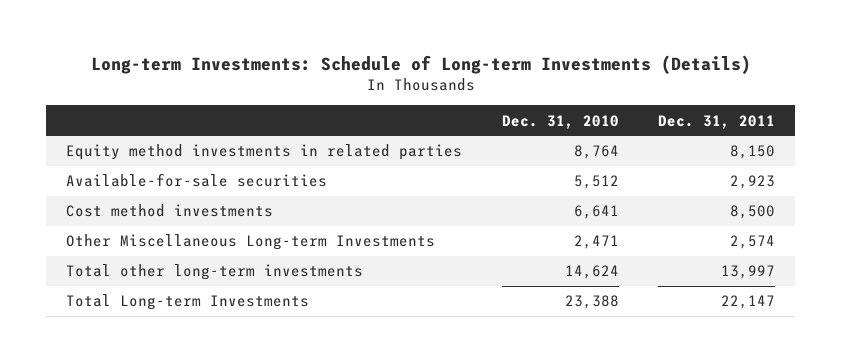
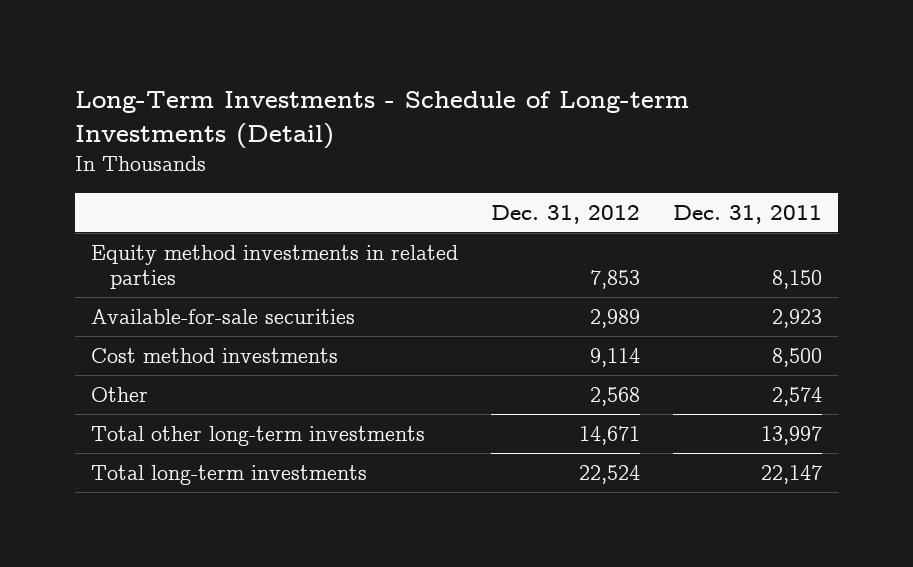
- Long-term Investments: Schedule of Long-term Investments (Details)
+ Long-Term Investments - Schedule of Long-term Investments (Detail)
- | Dec. 31, 2010 | Dec. 31, 2011
+ | Dec. 31, 2012 | Dec. 31, 2011
- Other Miscellaneous Long-term Investments | 2,471 | 2,574
+ Other | 2,568 | 2,574
- Total Long-term Investments | 23,388 | 22,147
+ Total long-term investments | 22,524 | 22,147

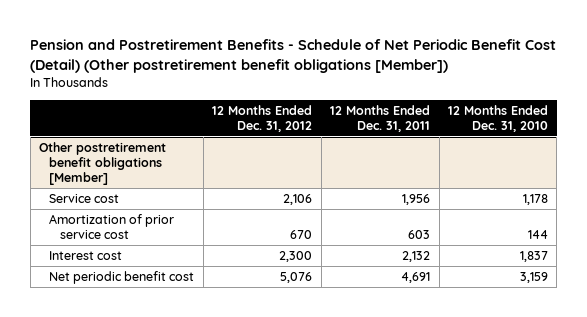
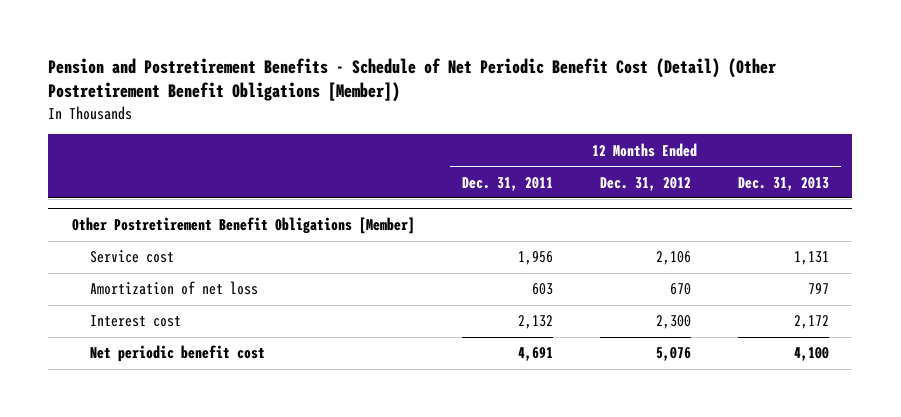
- Pension and Postretirement Benefits - Schedule of Net Periodic Benefit Cost (Detail) (Other postretirement benefit obligations [Member])
+ Pension and Postretirement Benefits - Schedule of Net Periodic Benefit Cost (Detail) (Other Postretirement Benefit Obligations [Member])
- | 12 Months Ended Dec. 31, 2012 | 12 Months Ended Dec. 31, 2011 | 12 Months Ended Dec. 31, 2010
+ | 12 Months Ended Dec. 31, 2011 | 12 Months Ended Dec. 31, 2012 | 12 Months Ended Dec. 31, 2013
- Other postretirement benefit obligations [Member]
+ Other Postretirement Benefit Obligations [Member]
- Amortization of prior service cost | 670 | 603 | 144
+ Amortization of net loss | 603 | 670 | 797

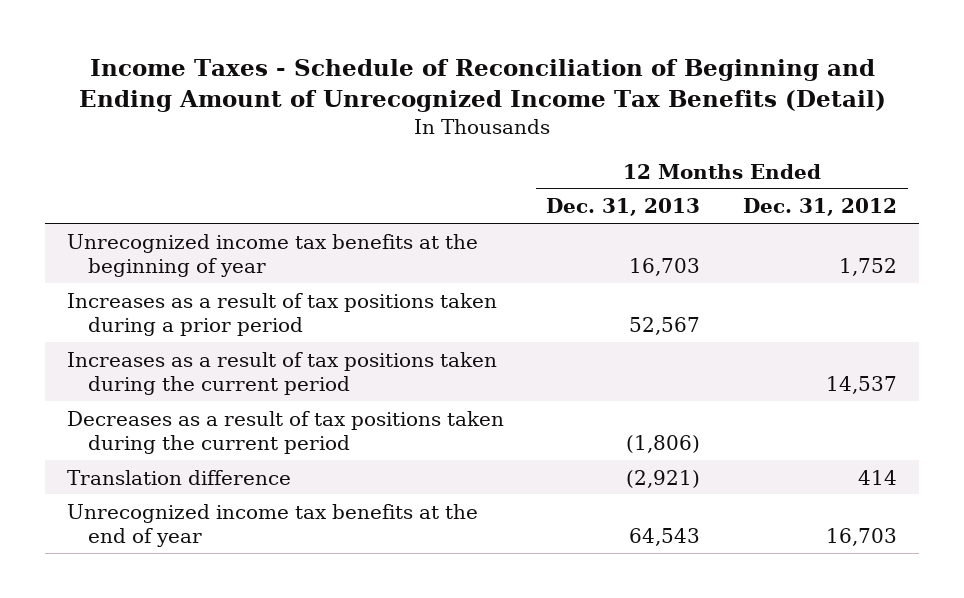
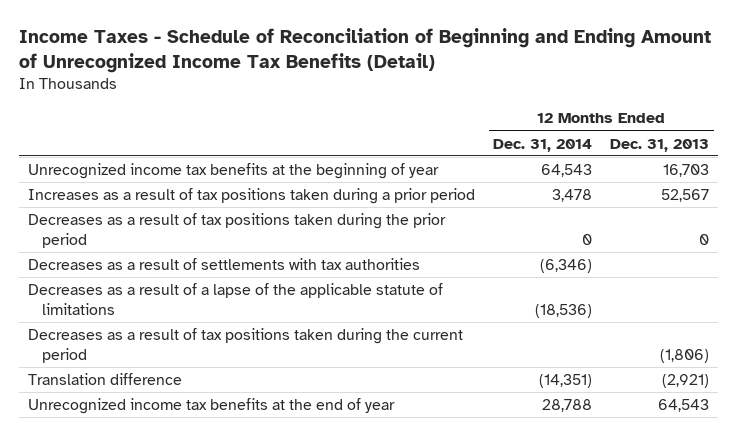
- | 12 Months Ended Dec. 31, 2013 | 12 Months Ended Dec. 31, 2012
+ | 12 Months Ended Dec. 31, 2014 | 12 Months Ended Dec. 31, 2013
- Increases as a result of tax positions taken during the current period | | 14,537
+ Decreases as a result of tax positions taken during the prior period | 0 | 0
+ Decreases as a result of settlements with tax authorities | (6,346) |
+ Decreases as a result of a lapse of the applicable statute of limitations | (18,536) |

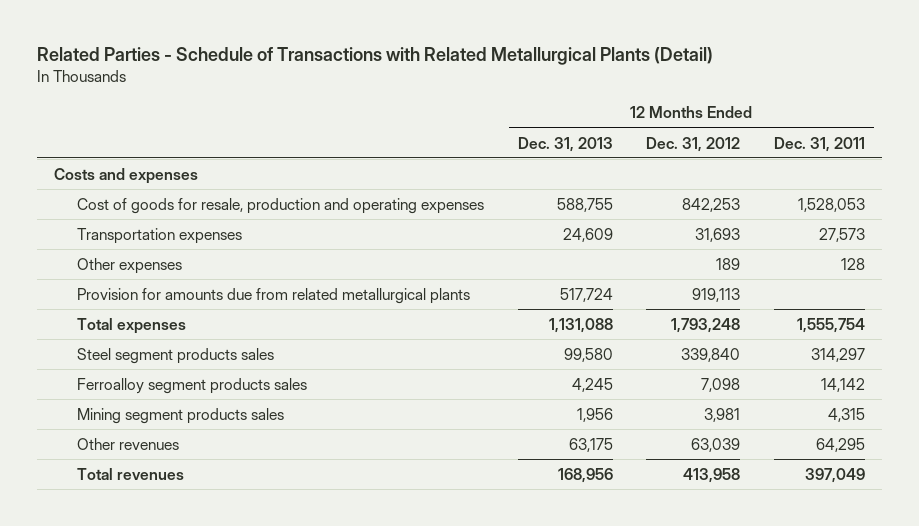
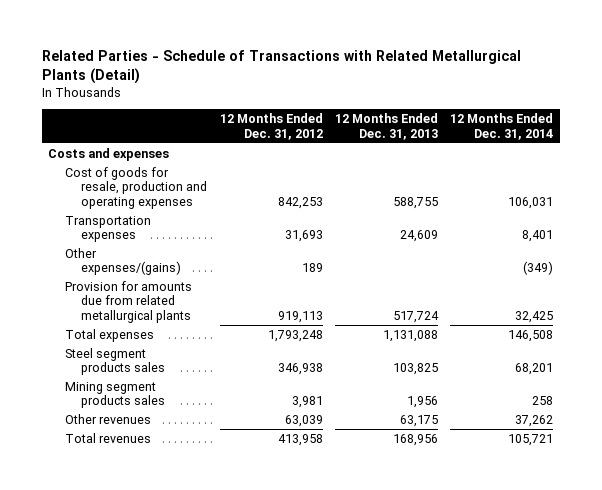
- | 12 Months Ended Dec. 31, 2013 | 12 Months Ended Dec. 31, 2012 | 12 Months Ended Dec. 31, 2011
+ | 12 Months Ended Dec. 31, 2012 | 12 Months Ended Dec. 31, 2013 | 12 Months Ended Dec. 31, 2014
- Other expenses | | 189 | 128
+ Other expenses/(gains) | 189 | | (349)
- Steel segment products sales | 99,580 | 339,840 | 314,297
- Ferroalloy segment products sales | 4,245 | 7,098 | 14,142
+ Steel segment products sales | 346,938 | 103,825 | 68,201

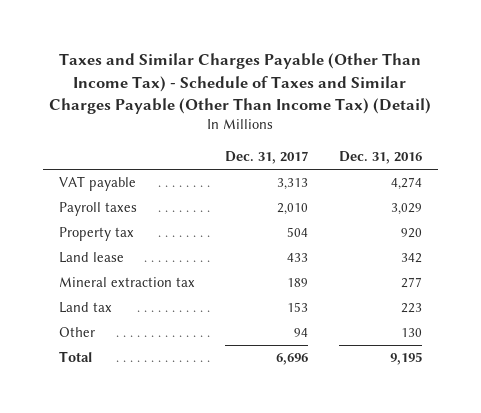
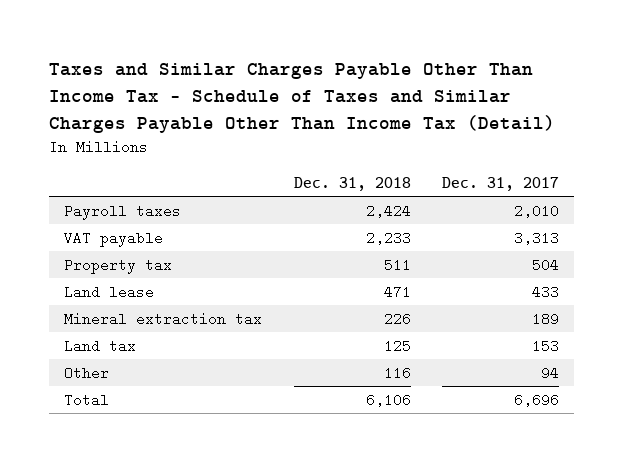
- Taxes and Similar Charges Payable (Other Than Income Tax) - Schedule of Taxes and Similar Charges Payable (Other Than Income Tax) (Detail)
+ Taxes and Similar Charges Payable Other Than Income Tax - Schedule of Taxes and Similar Charges Payable Other Than Income Tax (Detail)
- | Dec. 31, 2017 | Dec. 31, 2016
+ | Dec. 31, 2018 | Dec. 31, 2017
moved down: VAT payable | 2,233 | 3,313

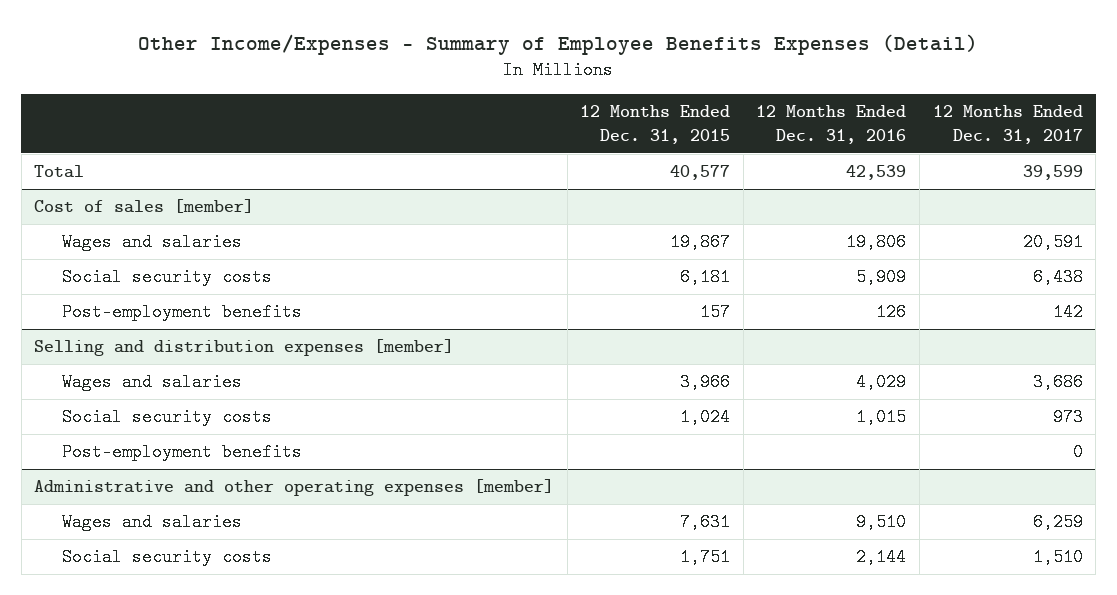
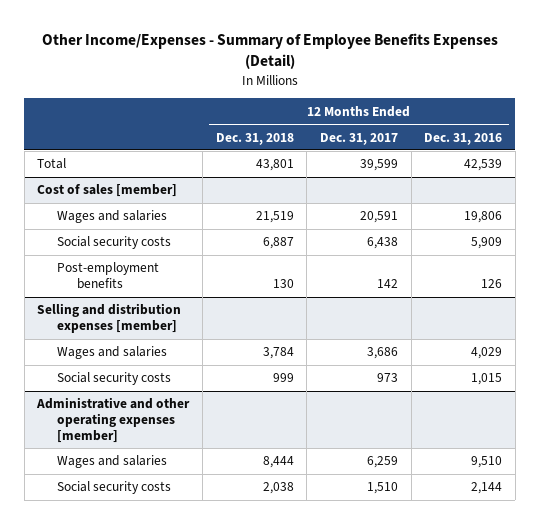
- | 12 Months Ended Dec. 31, 2015 | 12 Months Ended Dec. 31, 2016 | 12 Months Ended Dec. 31, 2017
+ | 12 Months Ended Dec. 31, 2018 | 12 Months Ended Dec. 31, 2017 | 12 Months Ended Dec. 31, 2016
@ Selling and distribution expenses [member]
- Post-employment benefits | | | 0

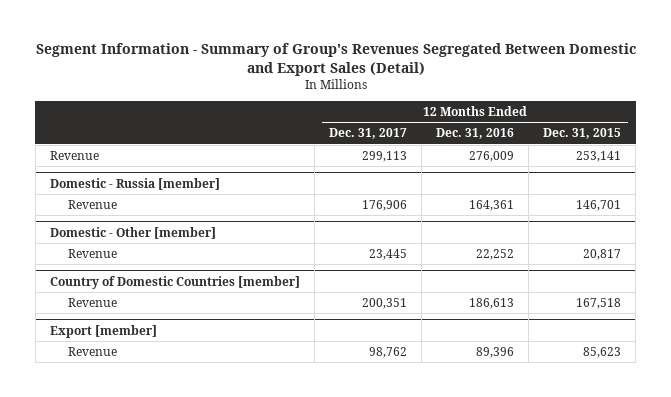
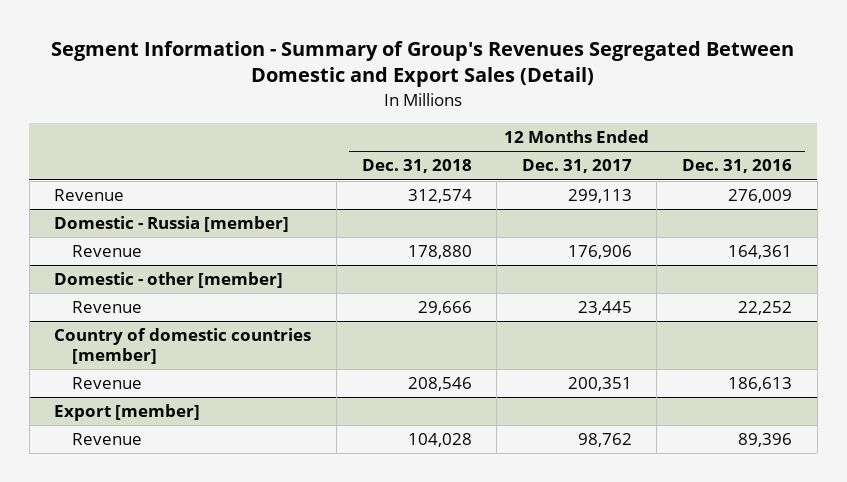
- | 12 Months Ended Dec. 31, 2017 | 12 Months Ended Dec. 31, 2016 | 12 Months Ended Dec. 31, 2015
+ | 12 Months Ended Dec. 31, 2018 | 12 Months Ended Dec. 31, 2017 | 12 Months Ended Dec. 31, 2016
- Domestic - Other [member]
+ Domestic - other [member]
- Country of Domestic Countries [member]
+ Country of domestic countries [member]

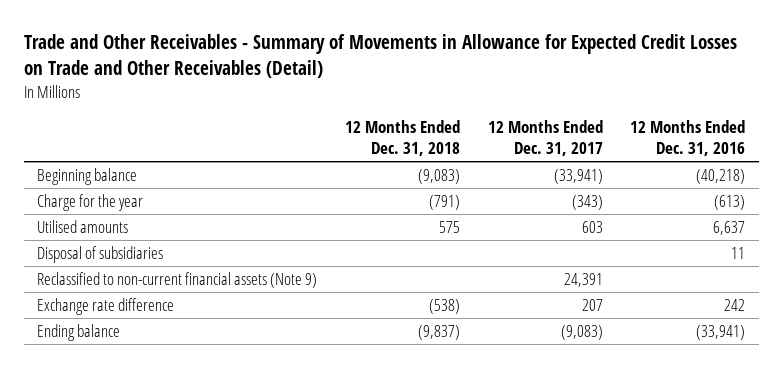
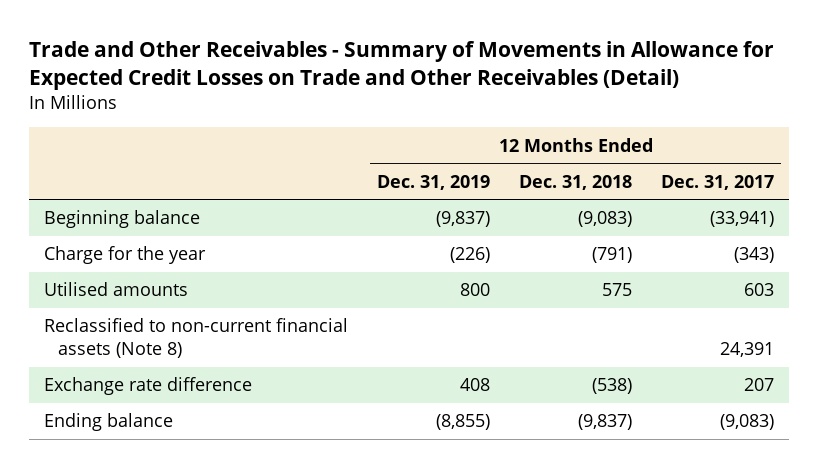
- | 12 Months Ended Dec. 31, 2018 | 12 Months Ended Dec. 31, 2017 | 12 Months Ended Dec. 31, 2016
+ | 12 Months Ended Dec. 31, 2019 | 12 Months Ended Dec. 31, 2018 | 12 Months Ended Dec. 31, 2017
- Disposal of subsidiaries | | | 11
- Reclassified to non-current financial assets (Note 9) | | 24,391 |
+ Reclassified to non-current financial assets (Note 8) | | | 24,391

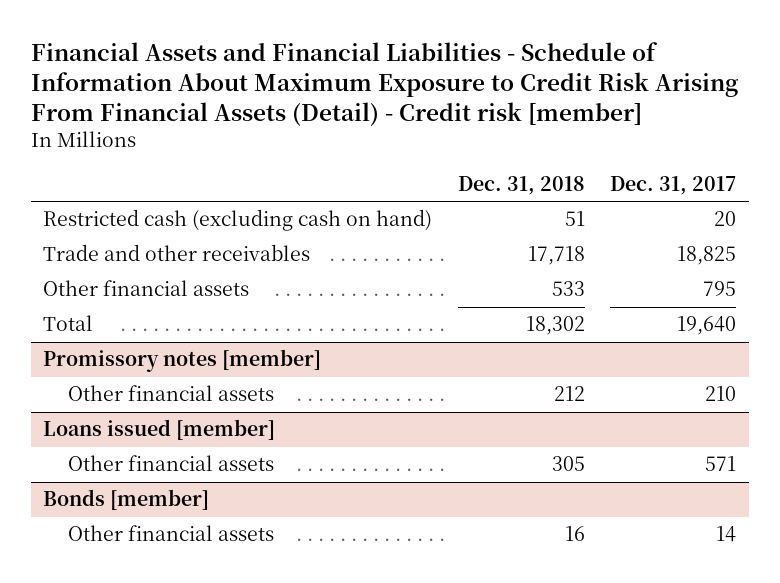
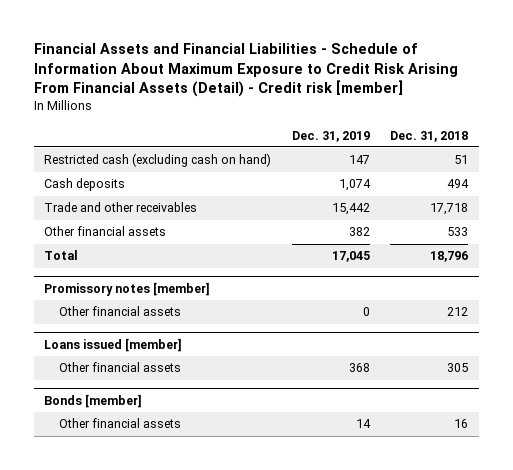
- | Dec. 31, 2018 | Dec. 31, 2017
+ | Dec. 31, 2019 | Dec. 31, 2018
+ Cash deposits | 1,074 | 494
- Total | 18,302 | 19,640
+ Total | 17,045 | 18,796

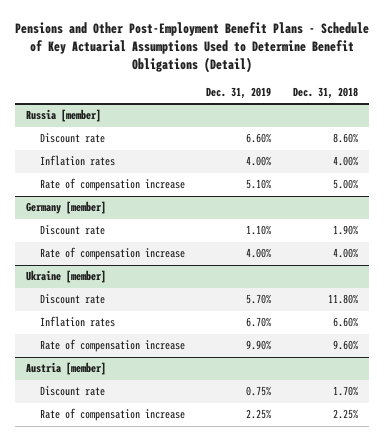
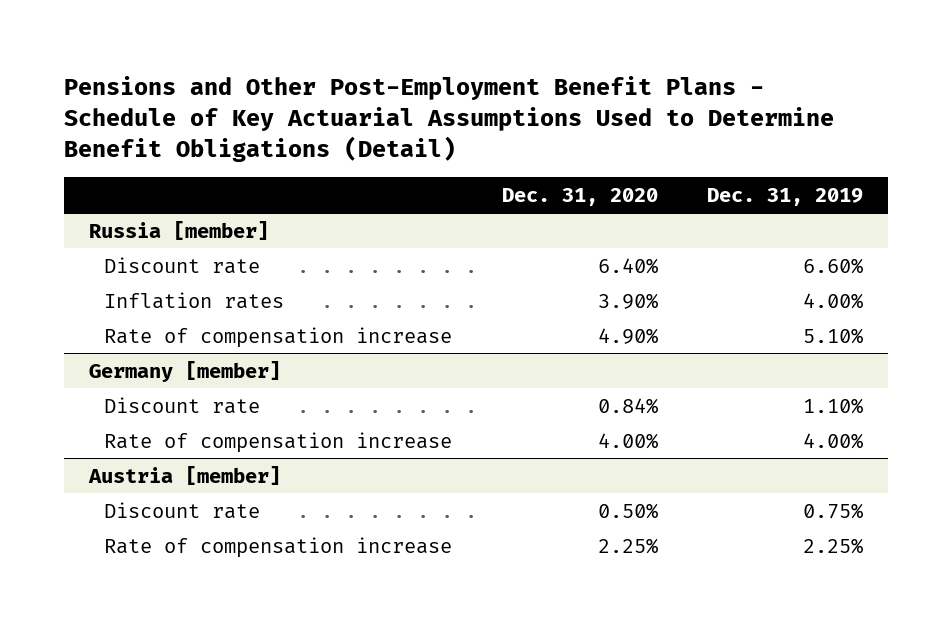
- | Dec. 31, 2019 | Dec. 31, 2018
+ | Dec. 31, 2020 | Dec. 31, 2019
- Ukraine [member]
- Discount rate | 5.70% | 11.80%
- Inflation rates | 6.70% | 6.60%
- Rate of compensation increase | 9.90% | 9.60%

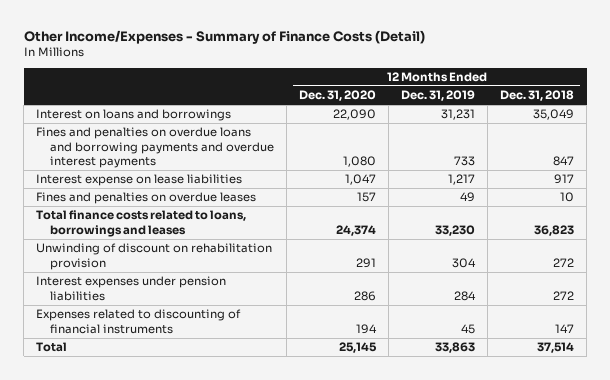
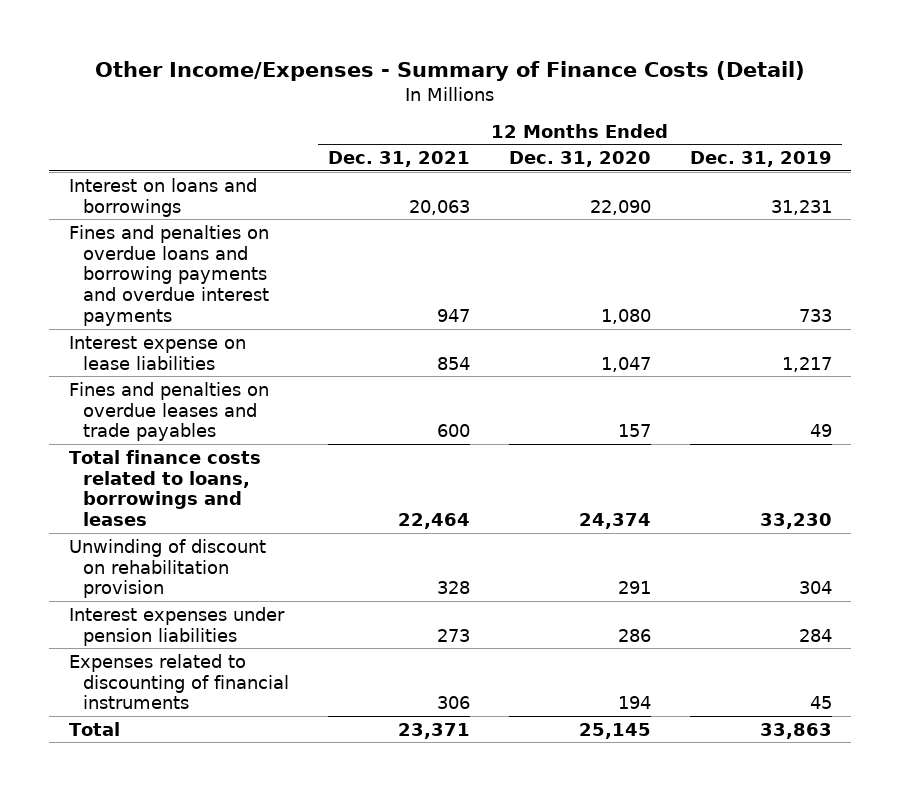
- | 12 Months Ended Dec. 31, 2020 | 12 Months Ended Dec. 31, 2019 | 12 Months Ended Dec. 31, 2018
+ | 12 Months Ended Dec. 31, 2021 | 12 Months Ended Dec. 31, 2020 | 12 Months Ended Dec. 31, 2019
- Fines and penalties on overdue leases | 157 | 49 | 10
+ Fines and penalties on overdue leases and trade payables | 600 | 157 | 49

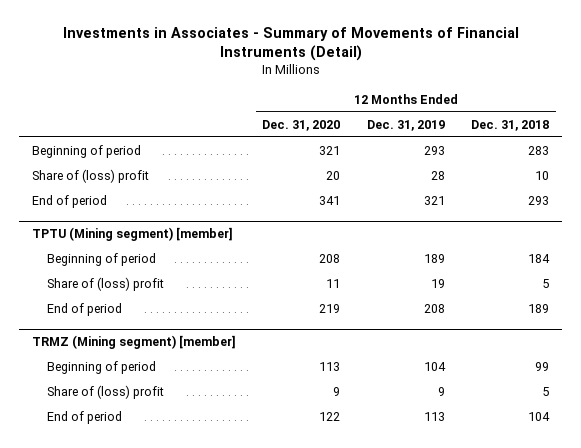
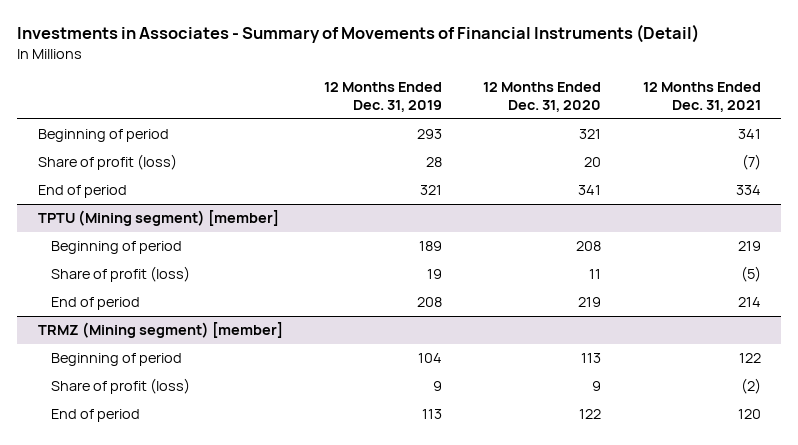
- | 12 Months Ended Dec. 31, 2020 | 12 Months Ended Dec. 31, 2019 | 12 Months Ended Dec. 31, 2018
+ | 12 Months Ended Dec. 31, 2019 | 12 Months Ended Dec. 31, 2020 | 12 Months Ended Dec. 31, 2021
- Share of (loss) profit | 20 | 28 | 10
+ Share of profit (loss) | 28 | 20 | (7)
@ TPTU (Mining segment) [member]
- Share of (loss) profit | 11 | 19 | 5
+ Share of profit (loss) | 19 | 11 | (5)
@ TRMZ (Mining segment) [member]
- Share of (loss) profit | 9 | 9 | 5
+ Share of profit (loss) | 9 | 9 | (2)

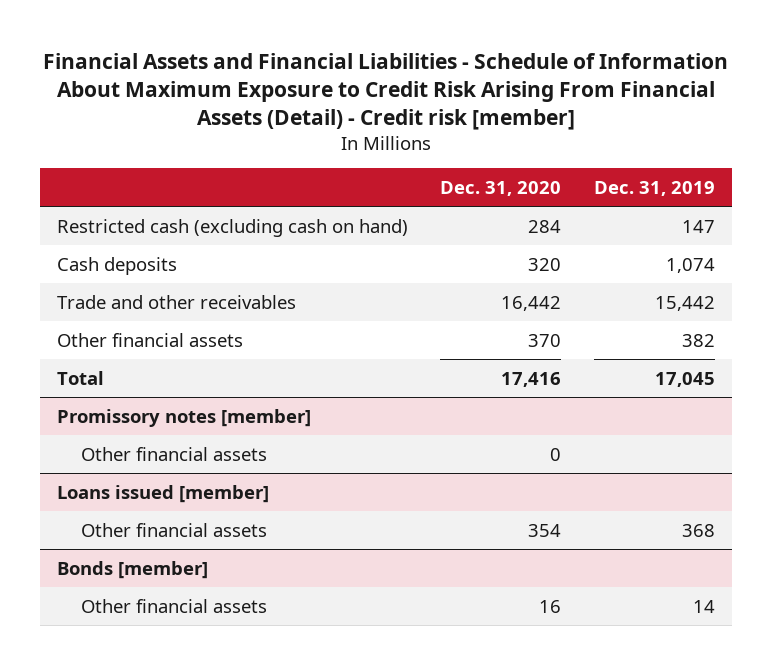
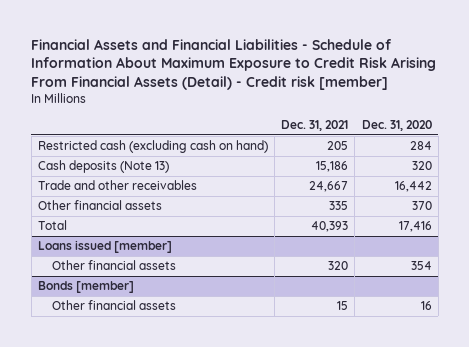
- | Dec. 31, 2020 | Dec. 31, 2019
+ | Dec. 31, 2021 | Dec. 31, 2020
- Cash deposits | 320 | 1,074
+ Cash deposits (Note 13) | 15,186 | 320
- Promissory notes [member]
- Other financial assets | 0 |

